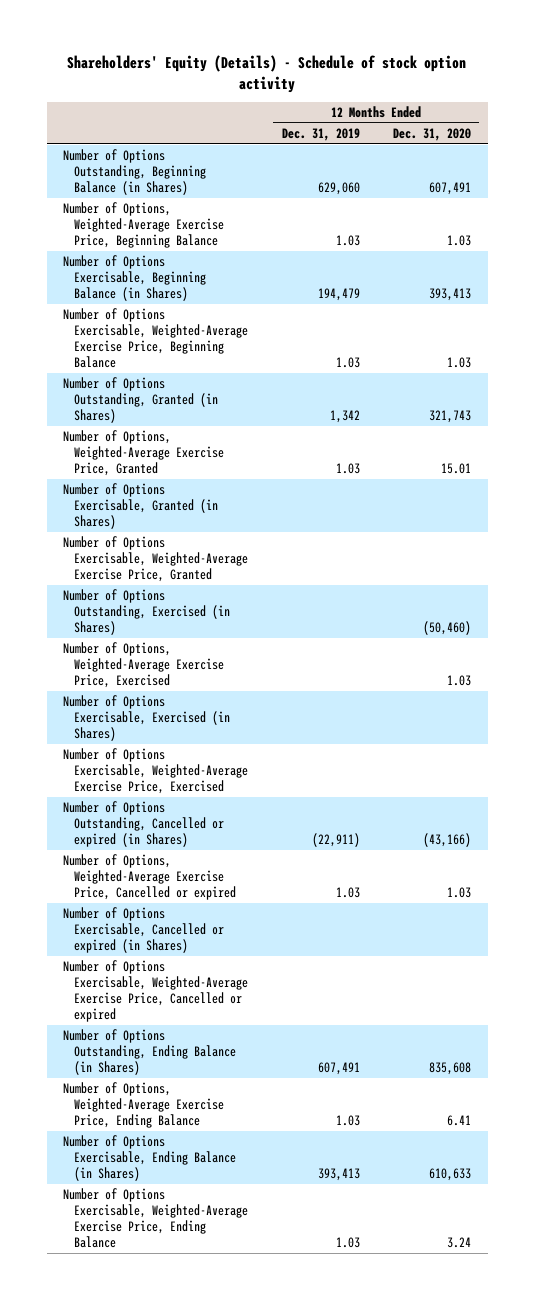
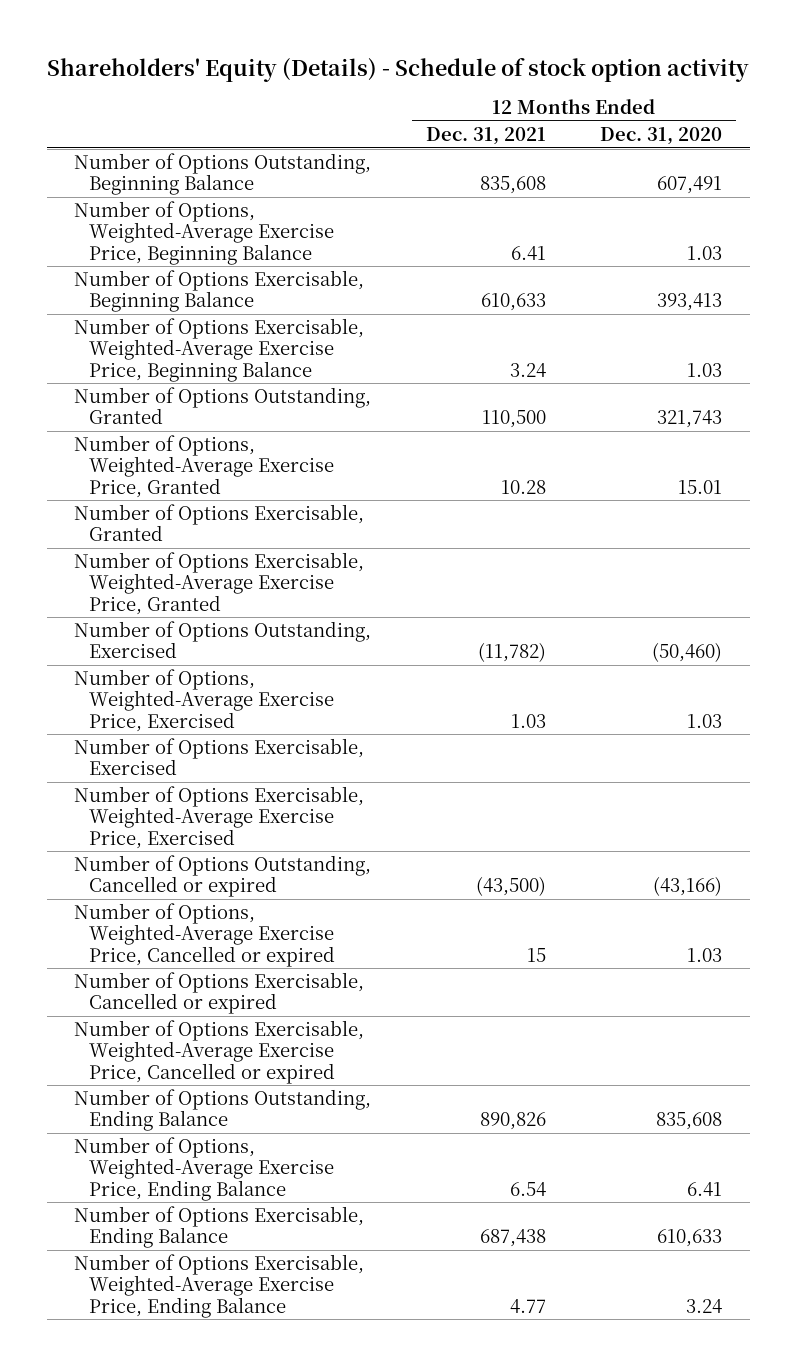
- | 12 Months Ended Dec. 31, 2019 | 12 Months Ended Dec. 31, 2020
+ | 12 Months Ended Dec. 31, 2021 | 12 Months Ended Dec. 31, 2020
- Number of Options Outstanding, Beginning Balance (in Shares) | 629,060 | 607,491
+ Number of Options Outstanding, Beginning Balance | 835,608 | 607,491
- Number of Options Exercisable, Beginning Balance (in Shares) | 194,479 | 393,413
+ Number of Options Exercisable, Beginning Balance | 610,633 | 393,413
- Number of Options Outstanding, Granted (in Shares) | 1,342 | 321,743
+ Number of Options Outstanding, Granted | 110,500 | 321,743
- Number of Options Exercisable, Granted (in Shares)
+ Number of Options Exercisable, Granted
- Number of Options Outstanding, Exercised (in Shares) | | (50,460)
+ Number of Options Outstanding, Exercised | (11,782) | (50,460)
- Number of Options Exercisable, Exercised (in Shares)
+ Number of Options Exercisable, Exercised
- Number of Options Outstanding, Cancelled or expired (in Shares) | (22,911) | (43,166)
+ Number of Options Outstanding, Cancelled or expired | (43,500) | (43,166)
- Number of Options Exercisable, Cancelled or expired (in Shares)
+ Number of Options Exercisable, Cancelled or expired
- Number of Options Outstanding, Ending Balance (in Shares) | 607,491 | 835,608
+ Number of Options Outstanding, Ending Balance | 890,826 | 835,608
- Number of Options Exercisable, Ending Balance (in Shares) | 393,413 | 610,633
+ Number of Options Exercisable, Ending Balance | 687,438 | 610,633

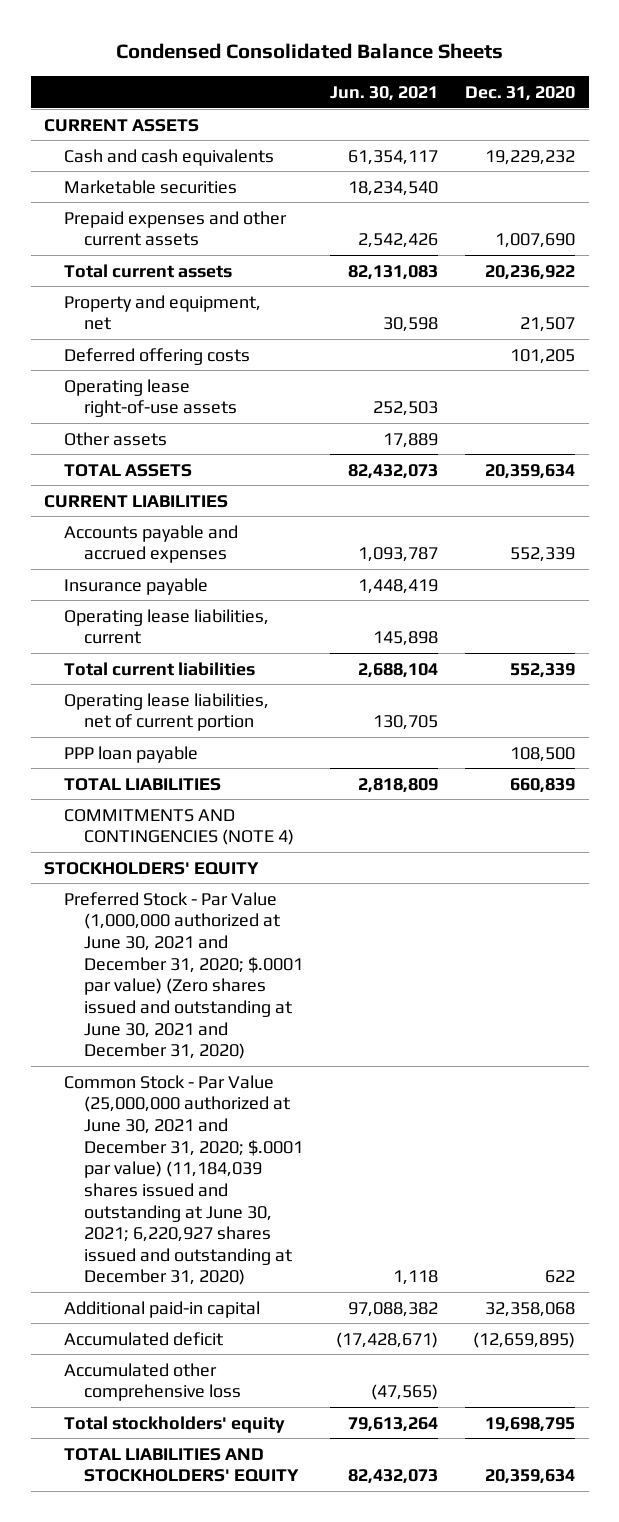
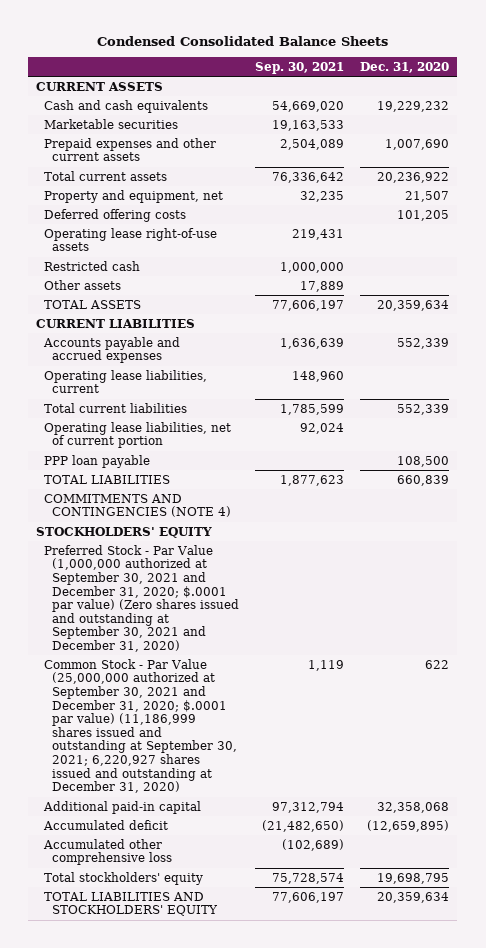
- | Jun. 30, 2021 | Dec. 31, 2020
+ | Sep. 30, 2021 | Dec. 31, 2020
+ Restricted cash | 1,000,000 |
- Insurance payable | 1,448,419 |
- Preferred Stock - Par Value (1,000,000 authorized at June 30, 2021 and December 31, 2020; $.0001 par value) (Zero shares issued and outstanding at June 30, 2021 and December 31, 2020)
- Common Stock - Par Value (25,000,000 authorized at June 30, 2021 and December 31, 2020; $.0001 par value) (11,184,039 shares issued and outstanding at June 30, 2021; 6,220,927 shares issued and outstanding at December 31, 2020) | 1,118 | 622
+ Preferred Stock - Par Value (1,000,000 authorized at September 30, 2021 and December 31, 2020; $.0001 par value) (Zero shares issued and outstanding at September 30, 2021 and December 31, 2020)
+ Common Stock - Par Value (25,000,000 authorized at September 30, 2021 and December 31, 2020; $.0001 par value) (11,186,999 shares issued and outstanding at September 30, 2021; 6,220,927 shares issued and outstanding at December 31, 2020) | 1,119 | 622

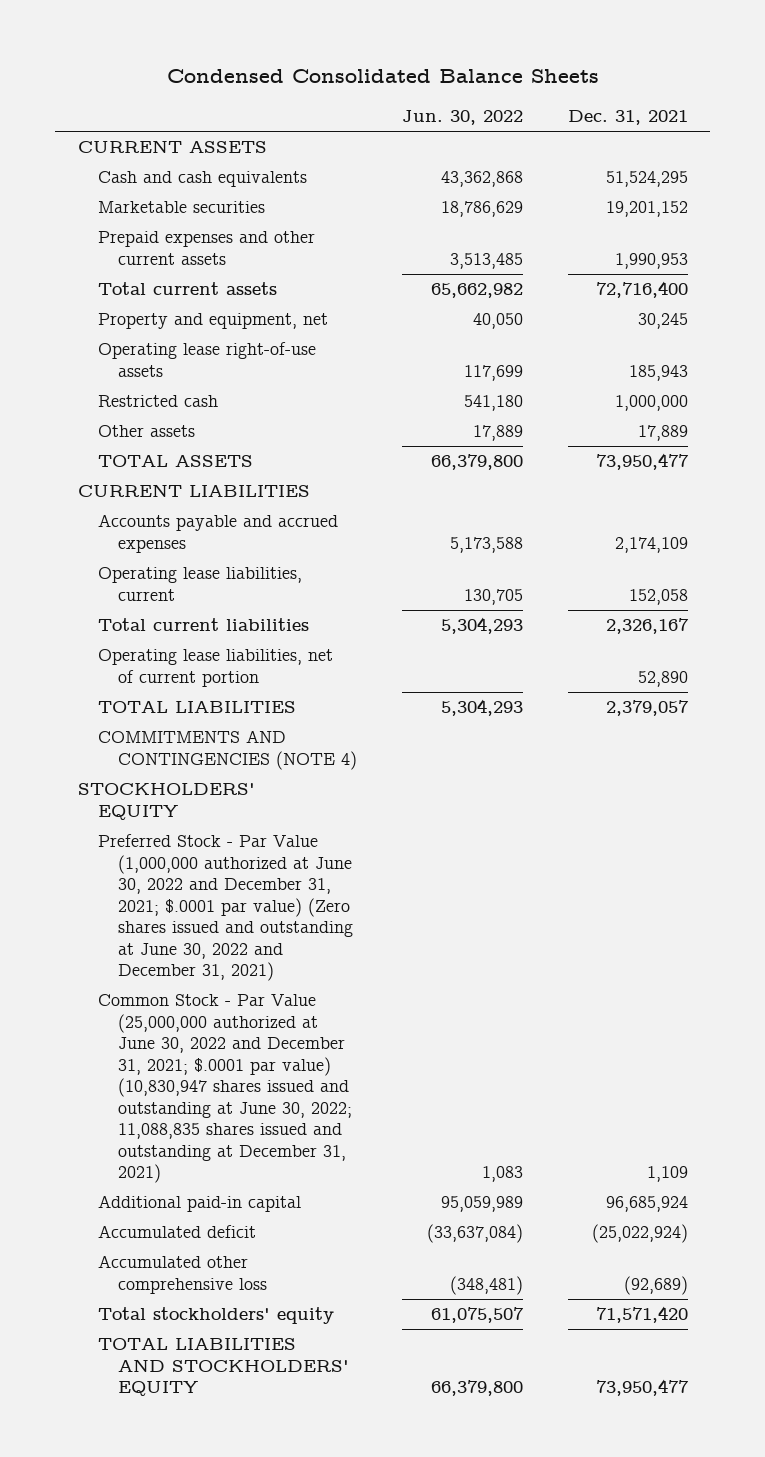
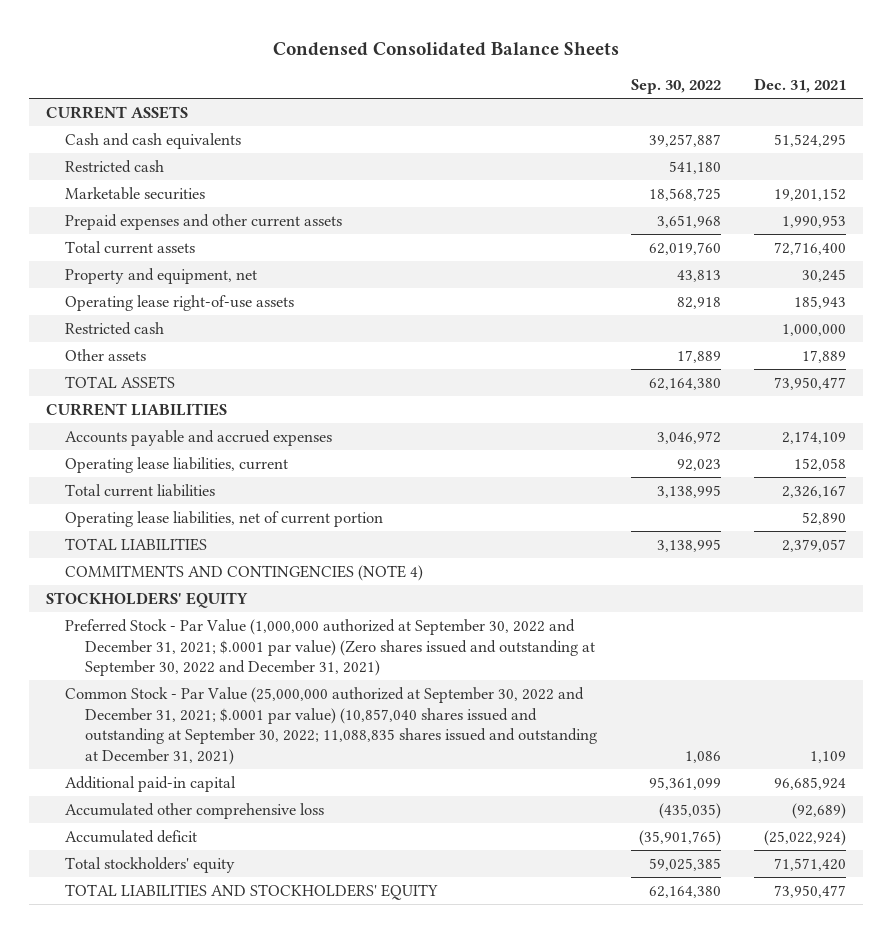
- | Jun. 30, 2022 | Dec. 31, 2021
+ | Sep. 30, 2022 | Dec. 31, 2021
+ Restricted cash | 541,180 |
- Preferred Stock - Par Value (1,000,000 authorized at June 30, 2022 and December 31, 2021; $.0001 par value) (Zero shares issued and outstanding at June 30, 2022 and December 31, 2021)
- Common Stock - Par Value (25,000,000 authorized at June 30, 2022 and December 31, 2021; $.0001 par value) (10,830,947 shares issued and outstanding at June 30, 2022; 11,088,835 shares issued and outstanding at December 31, 2021) | 1,083 | 1,109
+ Preferred Stock - Par Value (1,000,000 authorized at September 30, 2022 and December 31, 2021; $.0001 par value) (Zero shares issued and outstanding at September 30, 2022 and December 31, 2021)
+ Common Stock - Par Value (25,000,000 authorized at September 30, 2022 and December 31, 2021; $.0001 par value) (10,857,040 shares issued and outstanding at September 30, 2022; 11,088,835 shares issued and outstanding at December 31, 2021) | 1,086 | 1,109
moved down: Accumulated deficit | (35,901,765) | (25,022,924)

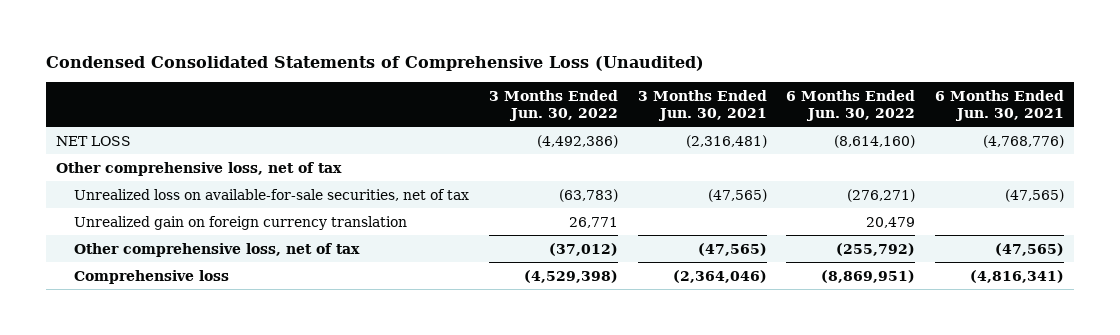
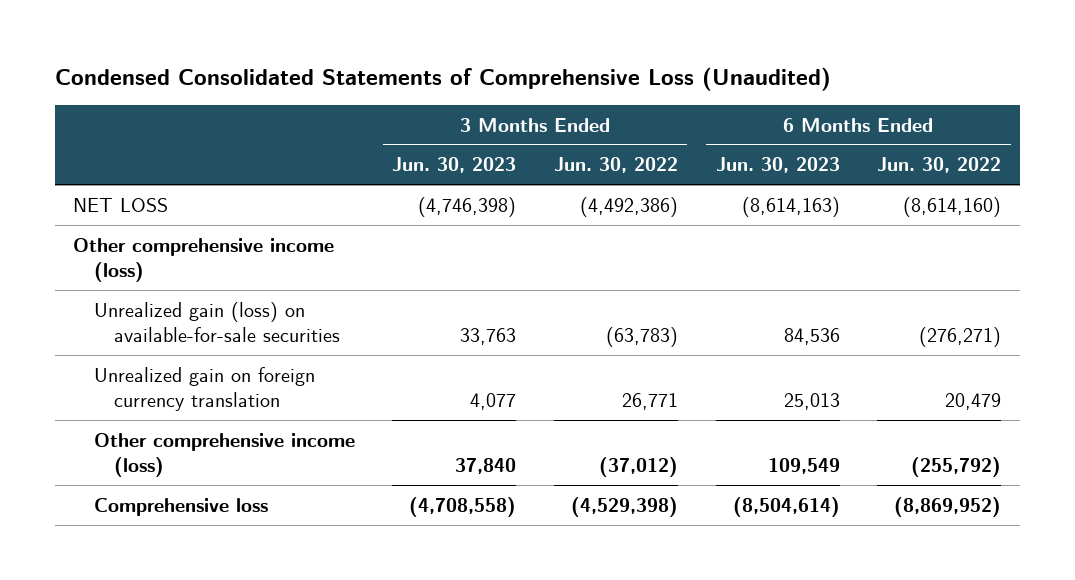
- | 3 Months Ended Jun. 30, 2022 | 3 Months Ended Jun. 30, 2021 | 6 Months Ended Jun. 30, 2022 | 6 Months Ended Jun. 30, 2021
+ | 3 Months Ended Jun. 30, 2023 | 3 Months Ended Jun. 30, 2022 | 6 Months Ended Jun. 30, 2023 | 6 Months Ended Jun. 30, 2022
- Other comprehensive loss, net of tax
- Unrealized loss on available-for-sale securities, net of tax | (63,783) | (47,565) | (276,271) | (47,565)
+ Other comprehensive income (loss)
+ Unrealized gain (loss) on available-for-sale securities | 33,763 | (63,783) | 84,536 | (276,271)
- Other comprehensive loss, net of tax | (37,012) | (47,565) | (255,792) | (47,565)
- Comprehensive loss | (4,529,398) | (2,364,046) | (8,869,951) | (4,816,341)
+ Other comprehensive income (loss) | 37,840 | (37,012) | 109,549 | (255,792)
+ Comprehensive loss | (4,708,558) | (4,529,398) | (8,504,614) | (8,869,952)

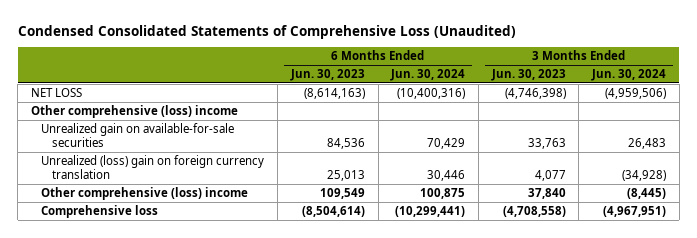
- | 3 Months Ended Jun. 30, 2023 | 3 Months Ended Jun. 30, 2022 | 6 Months Ended Jun. 30, 2023 | 6 Months Ended Jun. 30, 2022
+ | 6 Months Ended Jun. 30, 2023 | 6 Months Ended Jun. 30, 2024 | 3 Months Ended Jun. 30, 2023 | 3 Months Ended Jun. 30, 2024
- Other comprehensive income (loss)
- Unrealized gain (loss) on available-for-sale securities | 33,763 | (63,783) | 84,536 | (276,271)
- Unrealized gain on foreign currency translation | 4,077 | 26,771 | 25,013 | 20,479
- Other comprehensive income (loss) | 37,840 | (37,012) | 109,549 | (255,792)
+ Other comprehensive (loss) income
+ Unrealized gain on available-for-sale securities | 84,536 | 70,429 | 33,763 | 26,483
+ Unrealized (loss) gain on foreign currency translation | 25,013 | 30,446 | 4,077 | (34,928)
+ Other comprehensive (loss) income | 109,549 | 100,875 | 37,840 | (8,445)

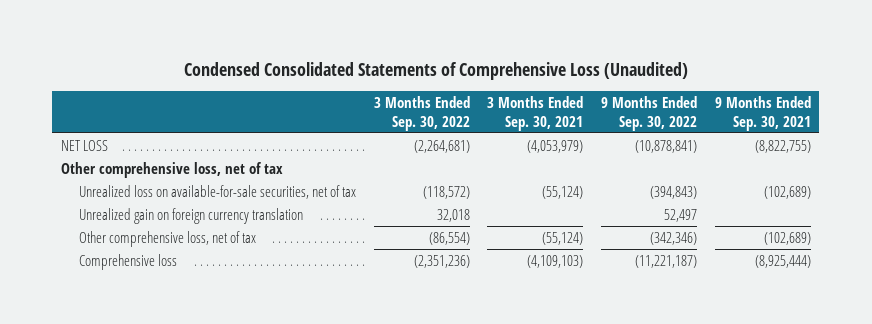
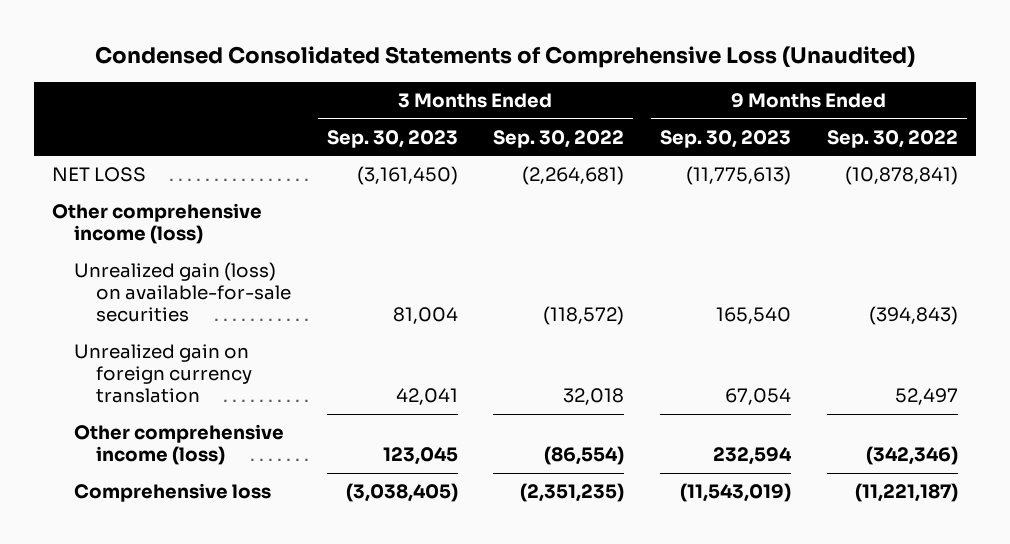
- | 3 Months Ended Sep. 30, 2022 | 3 Months Ended Sep. 30, 2021 | 9 Months Ended Sep. 30, 2022 | 9 Months Ended Sep. 30, 2021
+ | 3 Months Ended Sep. 30, 2023 | 3 Months Ended Sep. 30, 2022 | 9 Months Ended Sep. 30, 2023 | 9 Months Ended Sep. 30, 2022
- Other comprehensive loss, net of tax
- Unrealized loss on available-for-sale securities, net of tax | (118,572) | (55,124) | (394,843) | (102,689)
+ Other comprehensive income (loss)
+ Unrealized gain (loss) on available-for-sale securities | 81,004 | (118,572) | 165,540 | (394,843)
- Other comprehensive loss, net of tax | (86,554) | (55,124) | (342,346) | (102,689)
- Comprehensive loss | (2,351,236) | (4,109,103) | (11,221,187) | (8,925,444)
+ Other comprehensive income (loss) | 123,045 | (86,554) | 232,594 | (342,346)
+ Comprehensive loss | (3,038,405) | (2,351,235) | (11,543,019) | (11,221,187)

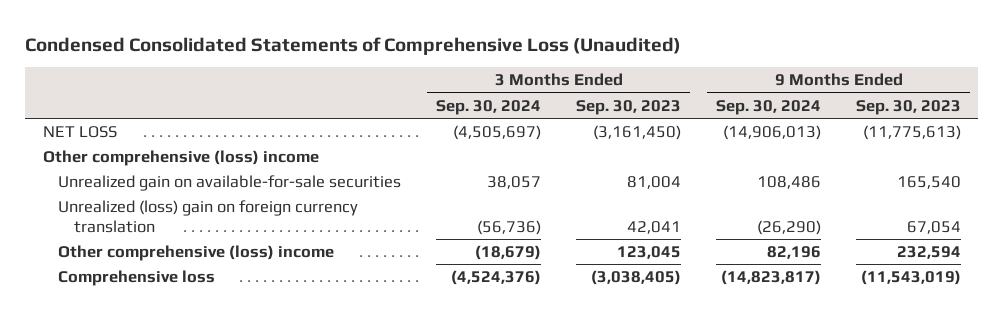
- | 3 Months Ended Sep. 30, 2023 | 3 Months Ended Sep. 30, 2022 | 9 Months Ended Sep. 30, 2023 | 9 Months Ended Sep. 30, 2022
+ | 3 Months Ended Sep. 30, 2024 | 3 Months Ended Sep. 30, 2023 | 9 Months Ended Sep. 30, 2024 | 9 Months Ended Sep. 30, 2023
- Other comprehensive income (loss)
- Unrealized gain (loss) on available-for-sale securities | 81,004 | (118,572) | 165,540 | (394,843)
- Unrealized gain on foreign currency translation | 42,041 | 32,018 | 67,054 | 52,497
- Other comprehensive income (loss) | 123,045 | (86,554) | 232,594 | (342,346)
+ Other comprehensive (loss) income
+ Unrealized gain on available-for-sale securities | 38,057 | 81,004 | 108,486 | 165,540
+ Unrealized (loss) gain on foreign currency translation | (56,736) | 42,041 | (26,290) | 67,054
+ Other comprehensive (loss) income | (18,679) | 123,045 | 82,196 | 232,594

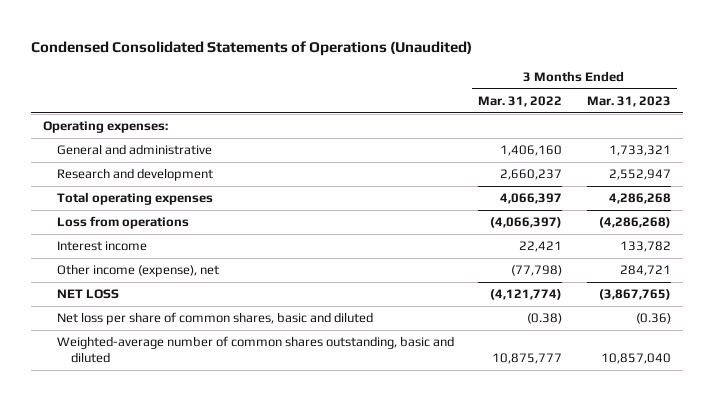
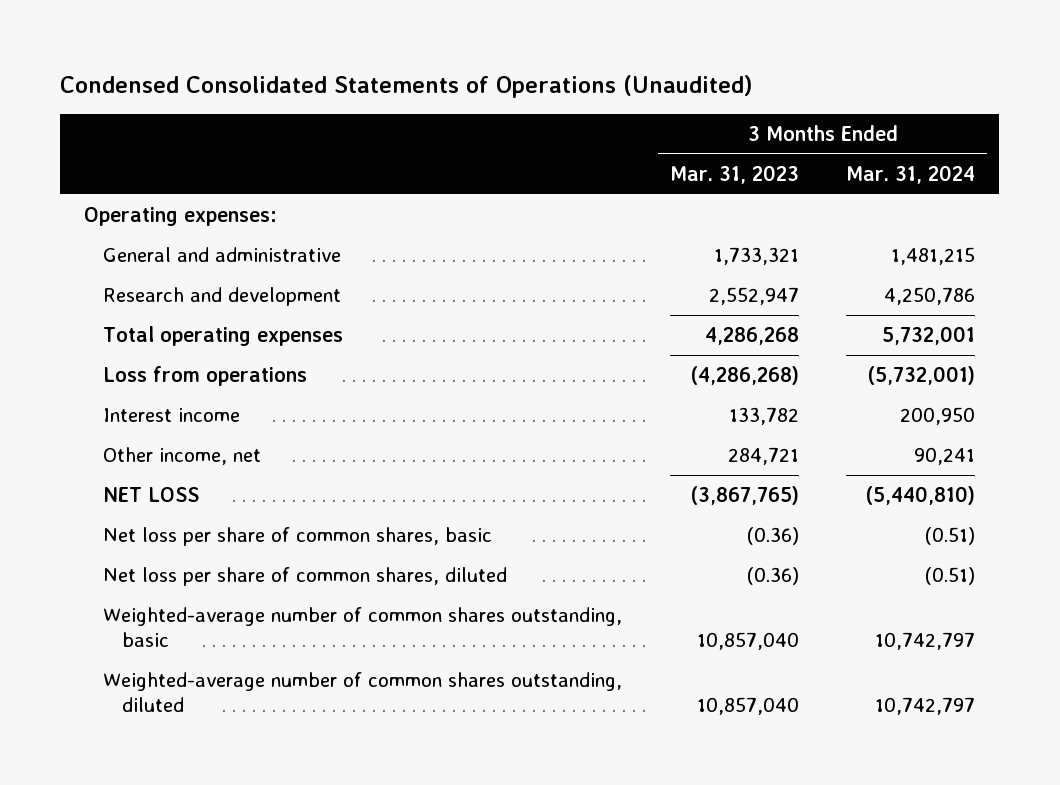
- | 3 Months Ended Mar. 31, 2022 | 3 Months Ended Mar. 31, 2023
+ | 3 Months Ended Mar. 31, 2023 | 3 Months Ended Mar. 31, 2024
- Other income (expense), net | (77,798) | 284,721
+ Other income, net | 284,721 | 90,241
- Net loss per share of common shares, basic and diluted | (0.38) | (0.36)
- Weighted-average number of common shares outstanding, basic and diluted | 10,875,777 | 10,857,040
+ Net loss per share of common shares, basic | (0.36) | (0.51)
+ Net loss per share of common shares, diluted | (0.36) | (0.51)
+ Weighted-average number of common shares outstanding, basic | 10,857,040 | 10,742,797
+ Weighted-average number of common shares outstanding, diluted | 10,857,040 | 10,742,797

